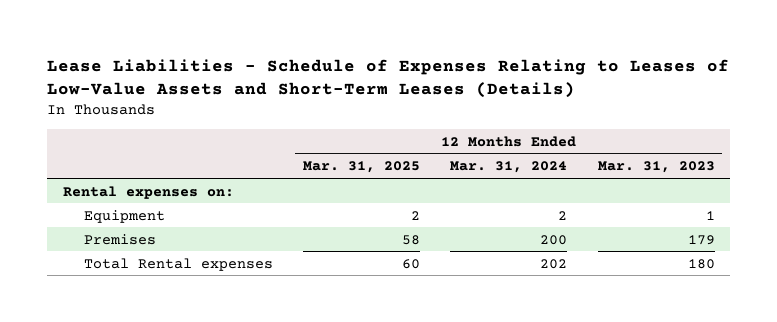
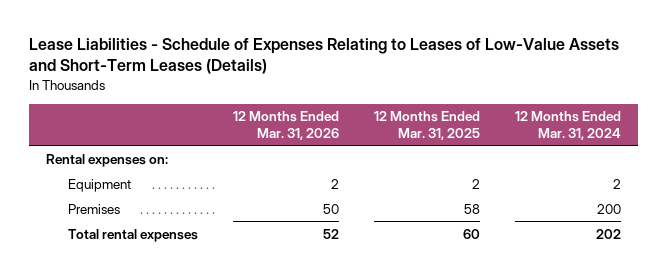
- | 12 Months Ended Mar. 31, 2025 | 12 Months Ended Mar. 31, 2024 | 12 Months Ended Mar. 31, 2023
+ | 12 Months Ended Mar. 31, 2026 | 12 Months Ended Mar. 31, 2025 | 12 Months Ended Mar. 31, 2024
- Total Rental expenses | 60 | 202 | 180
+ Total rental expenses | 52 | 60 | 202

